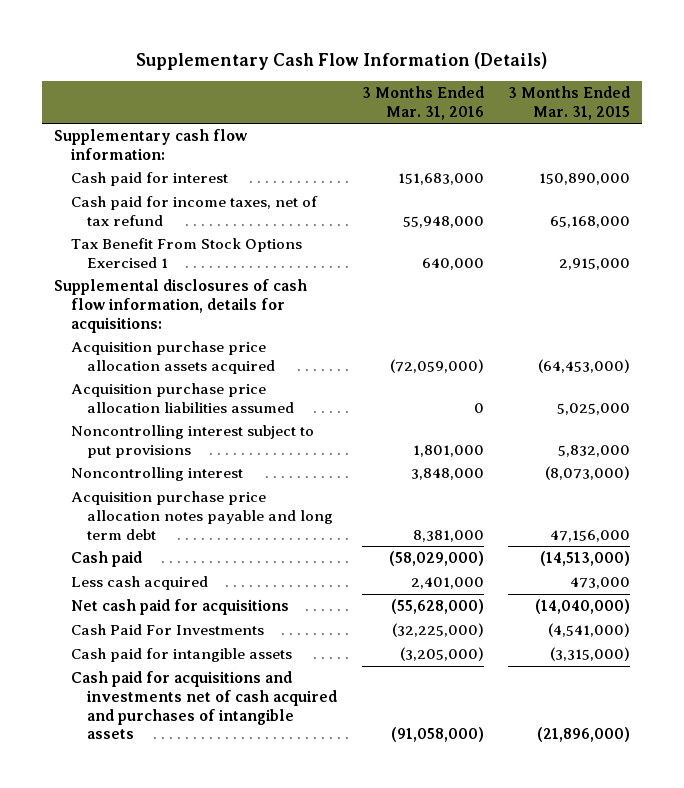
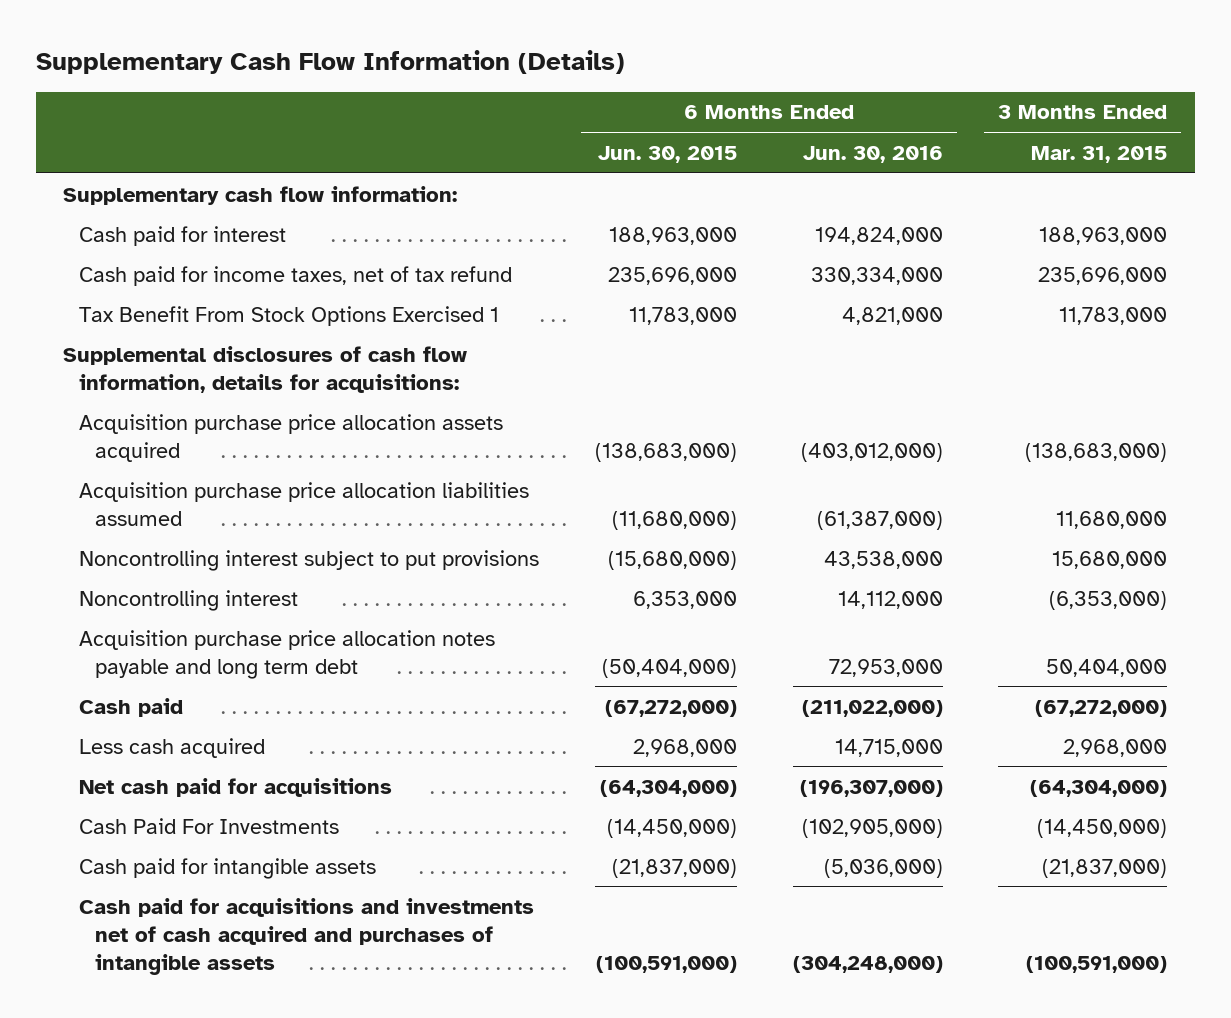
- | 3 Months Ended Mar. 31, 2016 | 3 Months Ended Mar. 31, 2015
+ | 6 Months Ended Jun. 30, 2015 | 6 Months Ended Jun. 30, 2016 | 3 Months Ended Mar. 31, 2015
- Cash paid for interest | 151,683,000 | 150,890,000
- Cash paid for income taxes, net of tax refund | 55,948,000 | 65,168,000
- Tax Benefit From Stock Options Exercised 1 | 640,000 | 2,915,000
+ Cash paid for interest | 188,963,000 | 194,824,000 | 188,963,000
+ Cash paid for income taxes, net of tax refund | 235,696,000 | 330,334,000 | 235,696,000
+ Tax Benefit From Stock Options Exercised 1 | 11,783,000 | 4,821,000 | 11,783,000
- Acquisition purchase price allocation assets acquired | (72,059,000) | (64,453,000)
- Acquisition purchase price allocation liabilities assumed | 0 | 5,025,000
- Noncontrolling interest subject to put provisions | 1,801,000 | 5,832,000
- Noncontrolling interest | 3,848,000 | (8,073,000)
- Acquisition purchase price allocation notes payable and long term debt | 8,381,000 | 47,156,000
- Cash paid | (58,029,000) | (14,513,000)
- Less cash acquired | 2,401,000 | 473,000
- Net cash paid for acquisitions | (55,628,000) | (14,040,000)
- Cash Paid For Investments | (32,225,000) | (4,541,000)
- Cash paid for intangible assets | (3,205,000) | (3,315,000)
- Cash paid for acquisitions and investments net of cash acquired and purchases of intangible assets | (91,058,000) | (21,896,000)
+ Acquisition purchase price allocation assets acquired | (138,683,000) | (403,012,000) | (138,683,000)
+ Acquisition purchase price allocation liabilities assumed | (11,680,000) | (61,387,000) | 11,680,000
+ Noncontrolling interest subject to put provisions | (15,680,000) | 43,538,000 | 15,680,000
+ Noncontrolling interest | 6,353,000 | 14,112,000 | (6,353,000)
+ Acquisition purchase price allocation notes payable and long term debt | (50,404,000) | 72,953,000 | 50,404,000
+ Cash paid | (67,272,000) | (211,022,000) | (67,272,000)
+ Less cash acquired | 2,968,000 | 14,715,000 | 2,968,000
+ Net cash paid for acquisitions | (64,304,000) | (196,307,000) | (64,304,000)
+ Cash Paid For Investments | (14,450,000) | (102,905,000) | (14,450,000)
+ Cash paid for intangible assets | (21,837,000) | (5,036,000) | (21,837,000)
+ Cash paid for acquisitions and investments net of cash acquired and purchases of intangible assets | (100,591,000) | (304,248,000) | (100,591,000)

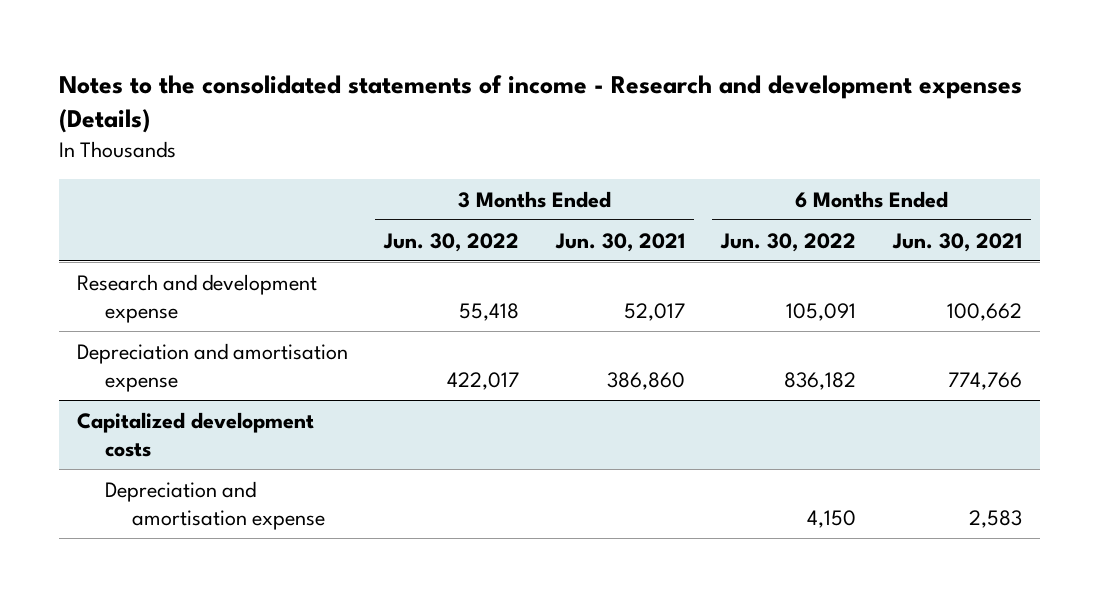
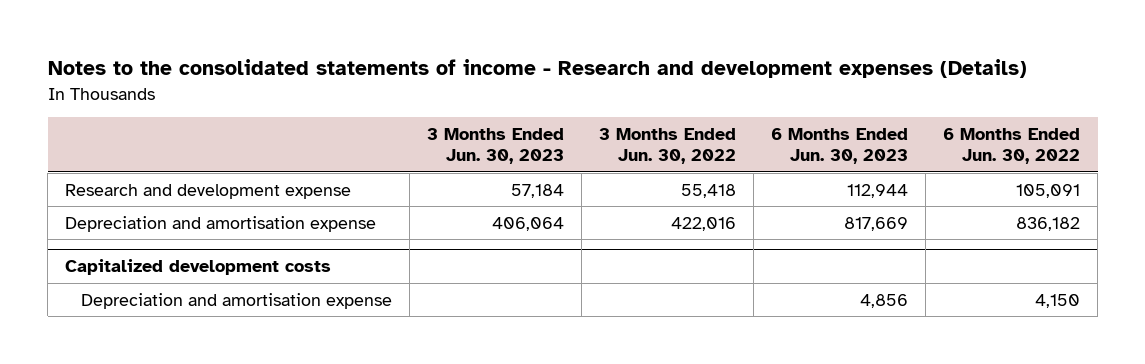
- | 3 Months Ended Jun. 30, 2022 | 3 Months Ended Jun. 30, 2021 | 6 Months Ended Jun. 30, 2022 | 6 Months Ended Jun. 30, 2021
+ | 3 Months Ended Jun. 30, 2023 | 3 Months Ended Jun. 30, 2022 | 6 Months Ended Jun. 30, 2023 | 6 Months Ended Jun. 30, 2022
- Depreciation and amortisation expense | 422,017 | 386,860 | 836,182 | 774,766
+ Depreciation and amortisation expense | 406,064 | 422,016 | 817,669 | 836,182

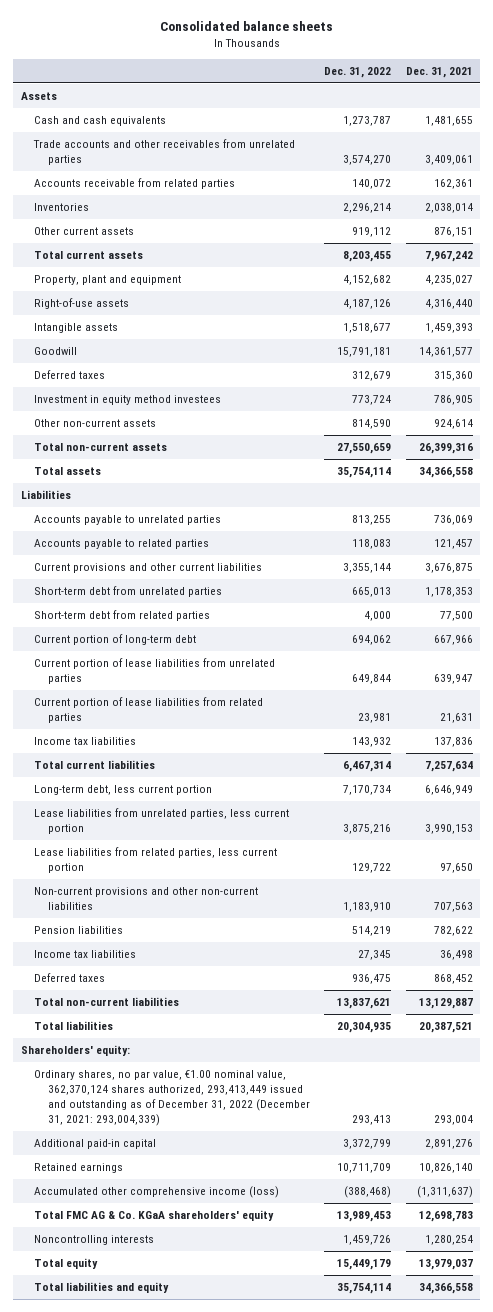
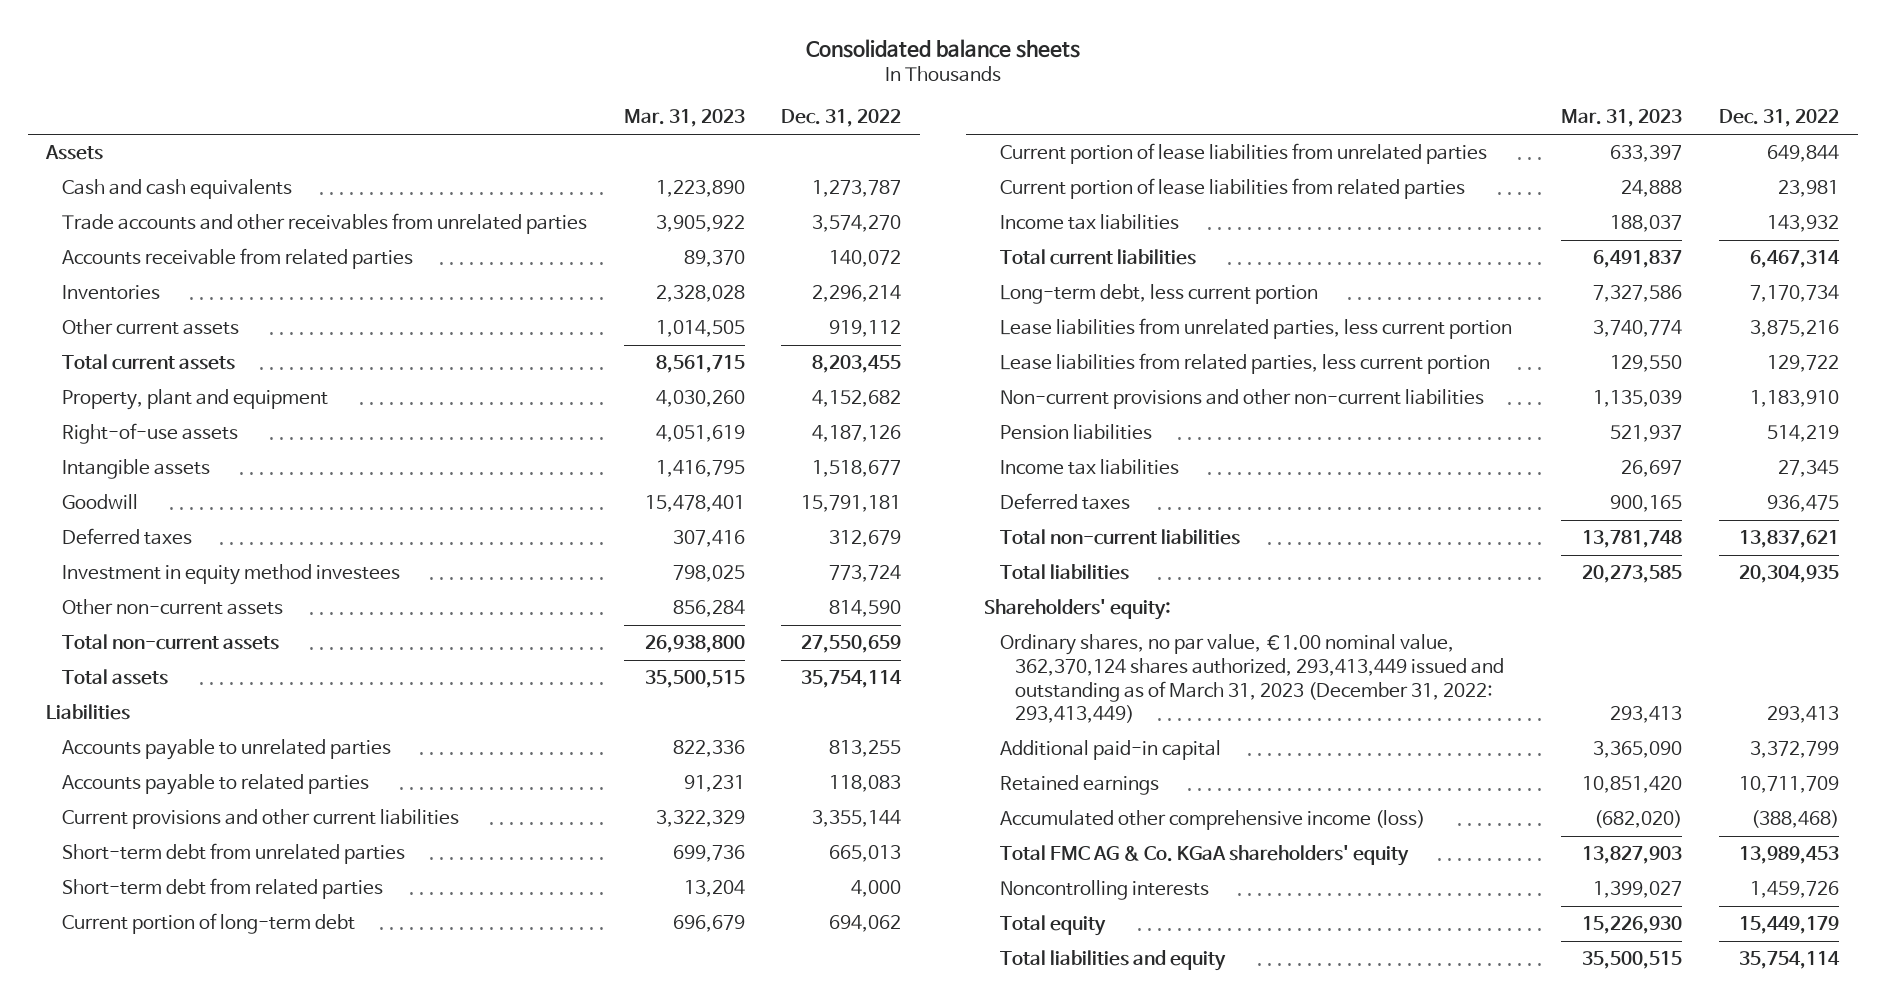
- | Dec. 31, 2022 | Dec. 31, 2021
+ | Mar. 31, 2023 | Dec. 31, 2022
- Ordinary shares, no par value, €1.00 nominal value, 362,370,124 shares authorized, 293,413,449 issued and outstanding as of December 31, 2022 (December 31, 2021: 293,004,339) | 293,413 | 293,004
+ Ordinary shares, no par value, €1.00 nominal value, 362,370,124 shares authorized, 293,413,449 issued and outstanding as of March 31, 2023 (December 31, 2022: 293,413,449) | 293,413 | 293,413

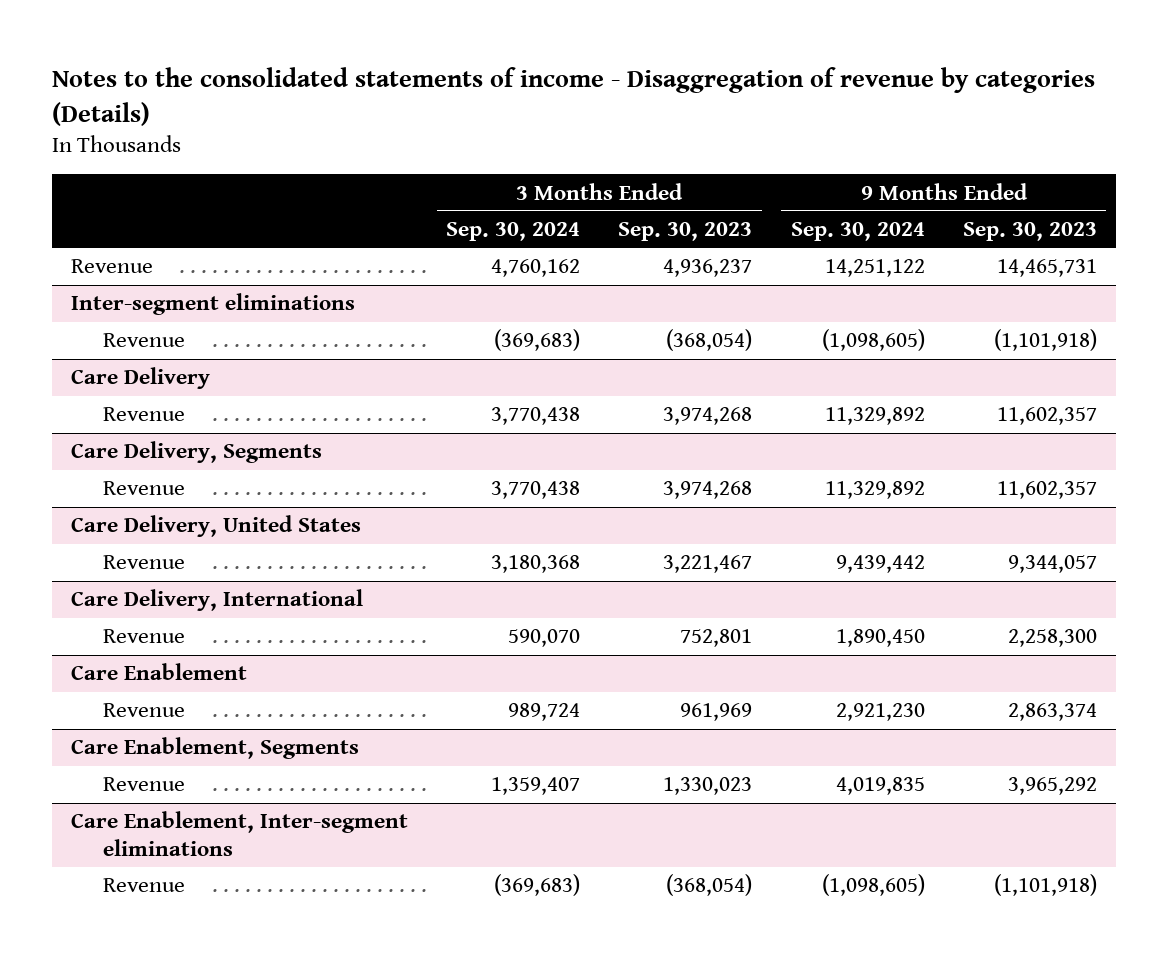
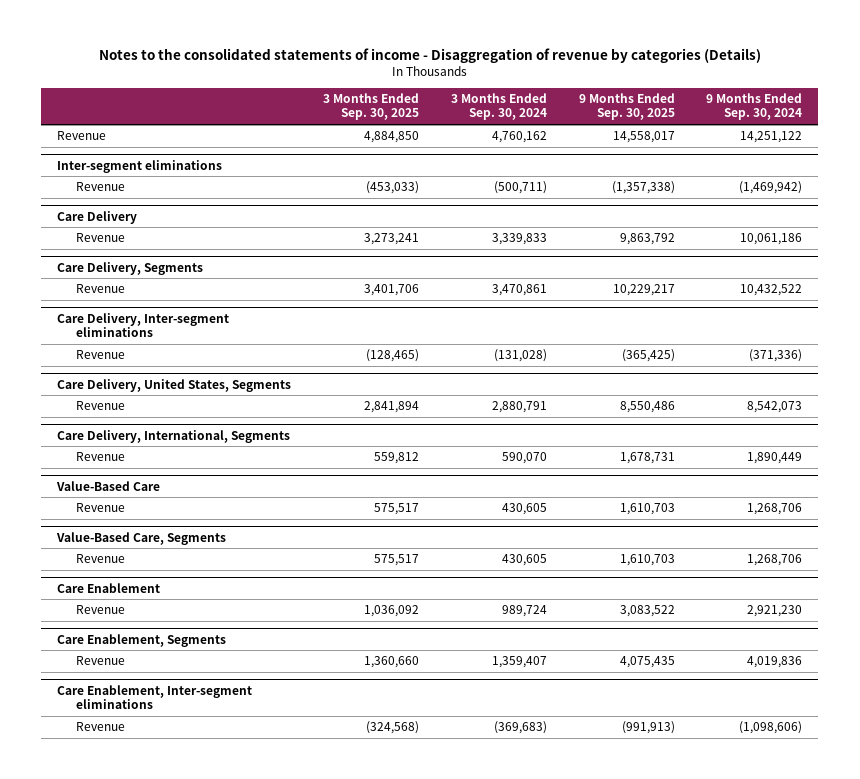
- | 3 Months Ended Sep. 30, 2024 | 3 Months Ended Sep. 30, 2023 | 9 Months Ended Sep. 30, 2024 | 9 Months Ended Sep. 30, 2023
+ | 3 Months Ended Sep. 30, 2025 | 3 Months Ended Sep. 30, 2024 | 9 Months Ended Sep. 30, 2025 | 9 Months Ended Sep. 30, 2024
@ Inter-segment eliminations
- Revenue | (369,683) | (368,054) | (1,098,605) | (1,101,918)
+ Revenue | (453,033) | (500,711) | (1,357,338) | (1,469,942)
@ Care Delivery
- Revenue | 3,770,438 | 3,974,268 | 11,329,892 | 11,602,357
+ Revenue | 3,273,241 | 3,339,833 | 9,863,792 | 10,061,186
@ Care Delivery, Segments
- Revenue | 3,770,438 | 3,974,268 | 11,329,892 | 11,602,357
- Care Delivery, United States
- Revenue | 3,180,368 | 3,221,467 | 9,439,442 | 9,344,057
- Care Delivery, International
- Revenue | 590,070 | 752,801 | 1,890,450 | 2,258,300
@ Care Delivery, Segments
+ Revenue | 3,401,706 | 3,470,861 | 10,229,217 | 10,432,522
+ Care Delivery, Inter-segment eliminations
+ Revenue | (128,465) | (131,028) | (365,425) | (371,336)
+ Care Delivery, United States, Segments
+ Revenue | 2,841,894 | 2,880,791 | 8,550,486 | 8,542,073
+ Care Delivery, International, Segments
+ Revenue | 559,812 | 590,070 | 1,678,731 | 1,890,449
+ Value-Based Care
+ Revenue | 575,517 | 430,605 | 1,610,703 | 1,268,706
+ Value-Based Care, Segments
+ Revenue | 575,517 | 430,605 | 1,610,703 | 1,268,706
@ Care Enablement, Segments
- Revenue | 1,359,407 | 1,330,023 | 4,019,835 | 3,965,292
+ Revenue | 1,360,660 | 1,359,407 | 4,075,435 | 4,019,836
@ Care Enablement, Inter-segment eliminations
- Revenue | (369,683) | (368,054) | (1,098,605) | (1,101,918)
+ Revenue | (324,568) | (369,683) | (991,913) | (1,098,606)

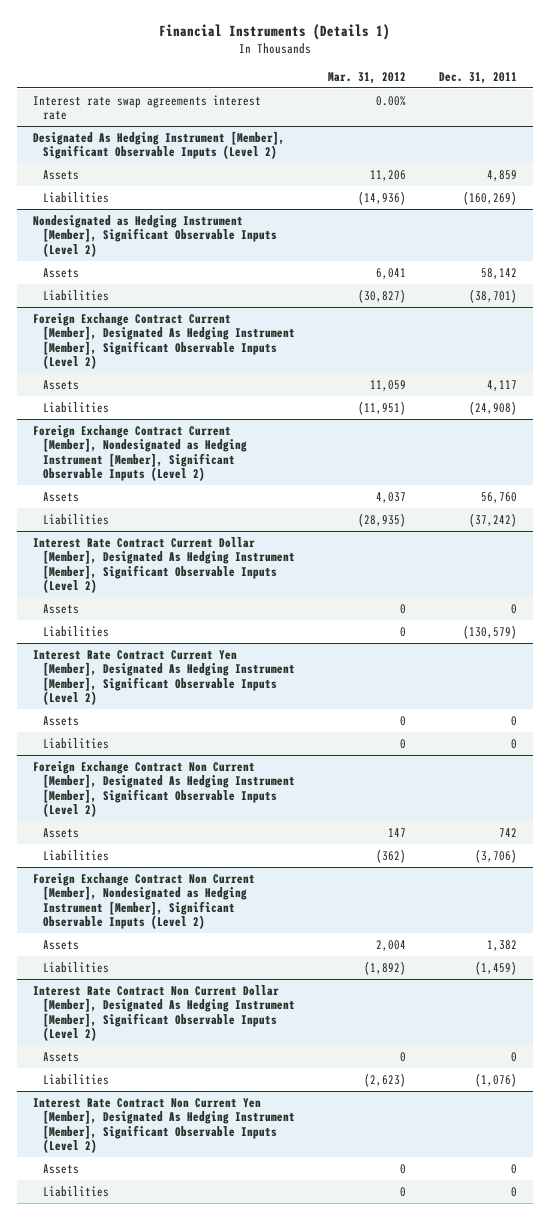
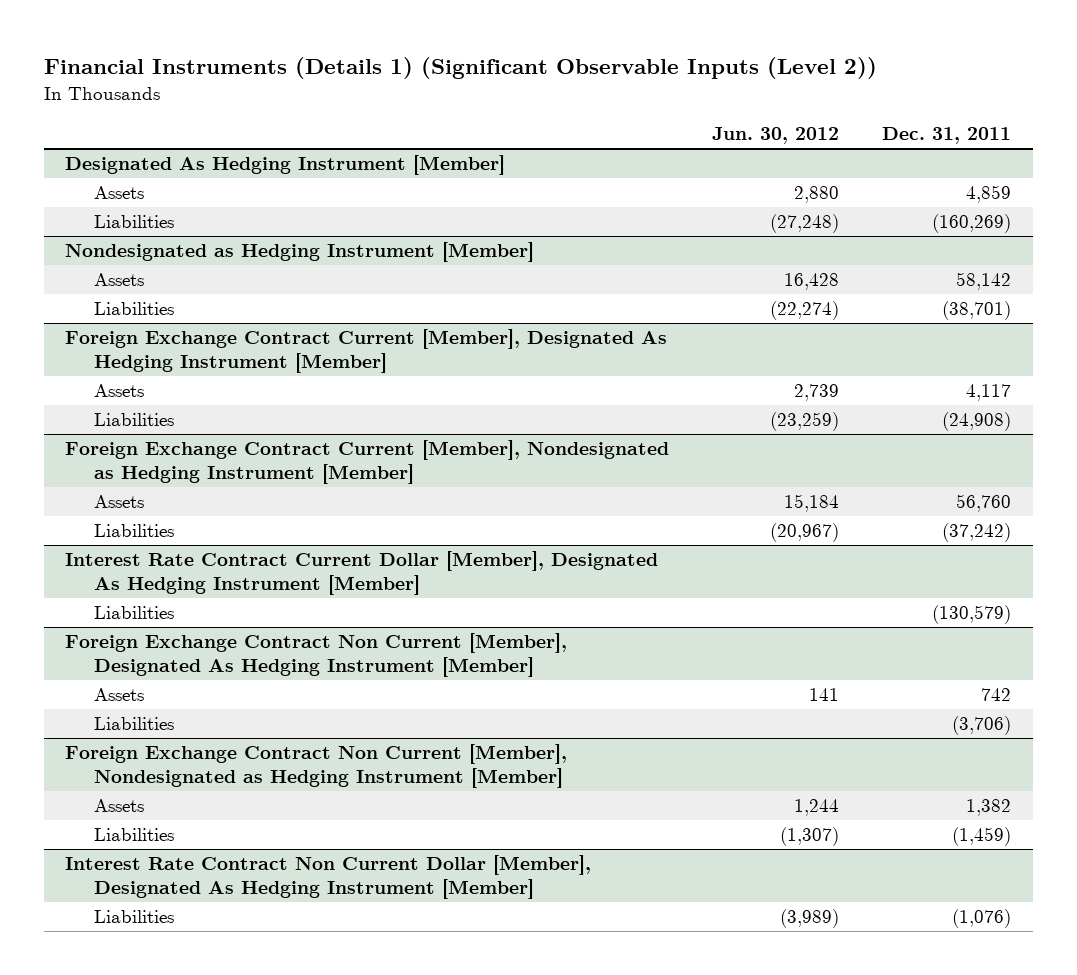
- Financial Instruments (Details 1)
+ Financial Instruments (Details 1) (Significant Observable Inputs (Level 2))
- | Mar. 31, 2012 | Dec. 31, 2011
+ | Jun. 30, 2012 | Dec. 31, 2011
- Interest rate swap agreements interest rate | 0.00% |
- Designated As Hedging Instrument [Member], Significant Observable Inputs (Level 2)
+ Designated As Hedging Instrument [Member]
- Nondesignated as Hedging Instrument [Member], Significant Observable Inputs (Level 2)
+ Nondesignated as Hedging Instrument [Member]
- Foreign Exchange Contract Current [Member], Designated As Hedging Instrument [Member], Significant Observable Inputs (Level 2)
+ Foreign Exchange Contract Current [Member], Designated As Hedging Instrument [Member]
- Foreign Exchange Contract Current [Member], Nondesignated as Hedging Instrument [Member], Significant Observable Inputs (Level 2)
+ Foreign Exchange Contract Current [Member], Nondesignated as Hedging Instrument [Member]
- Interest Rate Contract Current Dollar [Member], Designated As Hedging Instrument [Member], Significant Observable Inputs (Level 2)
- Assets | 0 | 0
+ Interest Rate Contract Current Dollar [Member], Designated As Hedging Instrument [Member]
- Interest Rate Contract Current Yen [Member], Designated As Hedging Instrument [Member], Significant Observable Inputs (Level 2)
- Assets | 0 | 0
- Liabilities | 0 | 0
- Foreign Exchange Contract Non Current [Member], Designated As Hedging Instrument [Member], Significant Observable Inputs (Level 2)
+ Foreign Exchange Contract Non Current [Member], Designated As Hedging Instrument [Member]
- Foreign Exchange Contract Non Current [Member], Nondesignated as Hedging Instrument [Member], Significant Observable Inputs (Level 2)
+ Foreign Exchange Contract Non Current [Member], Nondesignated as Hedging Instrument [Member]
- Interest Rate Contract Non Current Dollar [Member], Designated As Hedging Instrument [Member], Significant Observable Inputs (Level 2)
- Assets | 0 | 0
+ Interest Rate Contract Non Current Dollar [Member], Designated As Hedging Instrument [Member]
- Interest Rate Contract Non Current Yen [Member], Designated As Hedging Instrument [Member], Significant Observable Inputs (Level 2)
- Assets | 0 | 0
- Liabilities | 0 | 0

